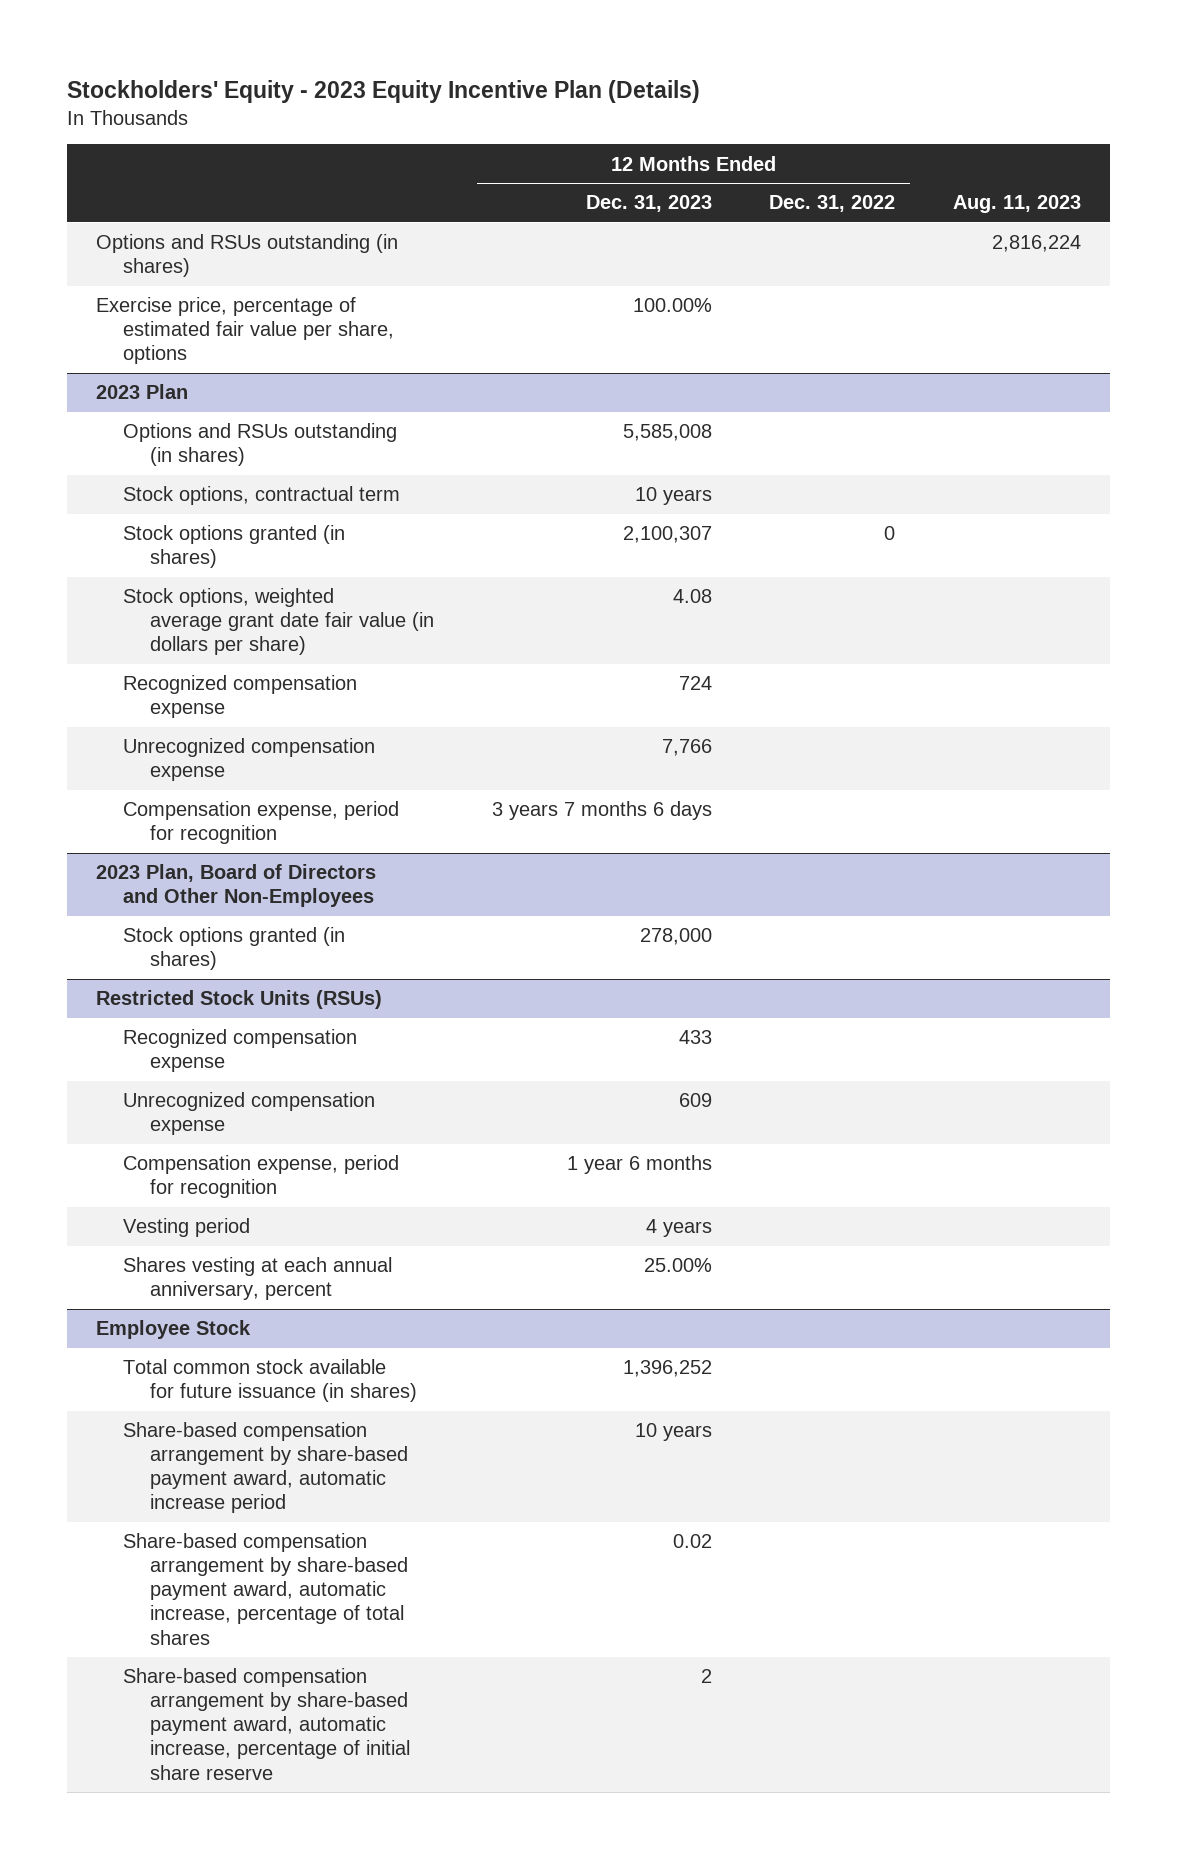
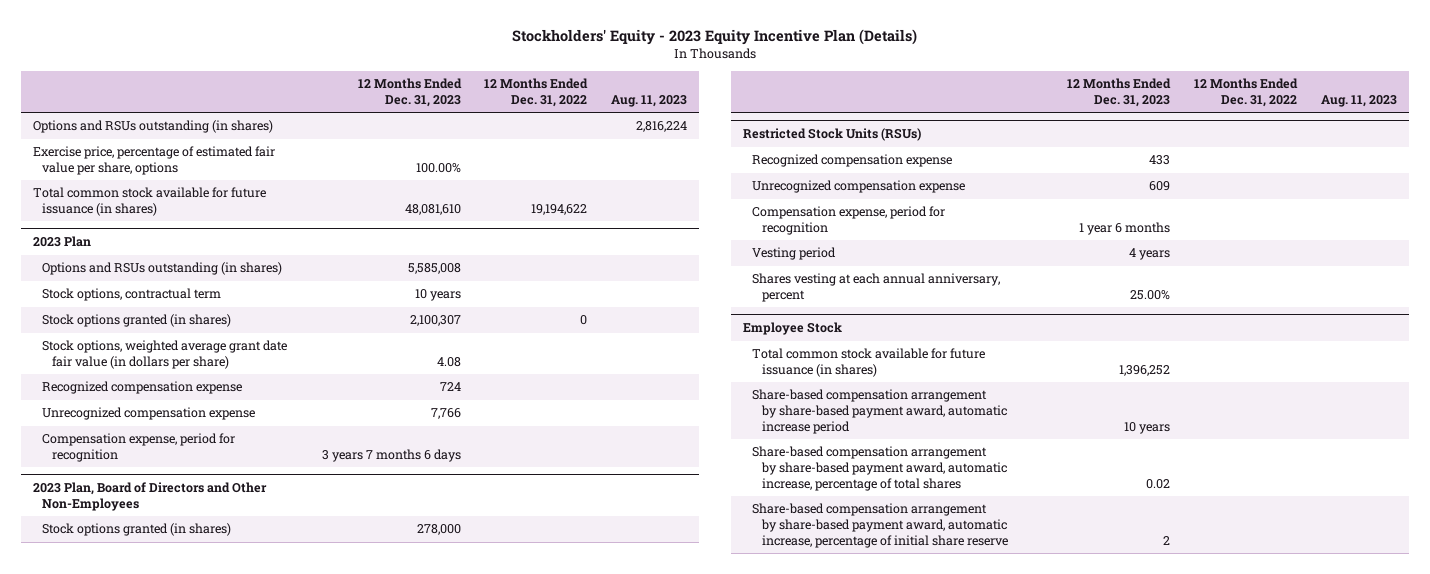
+ Total common stock available for future issuance (in shares) | 48,081,610 | 19,194,622 |

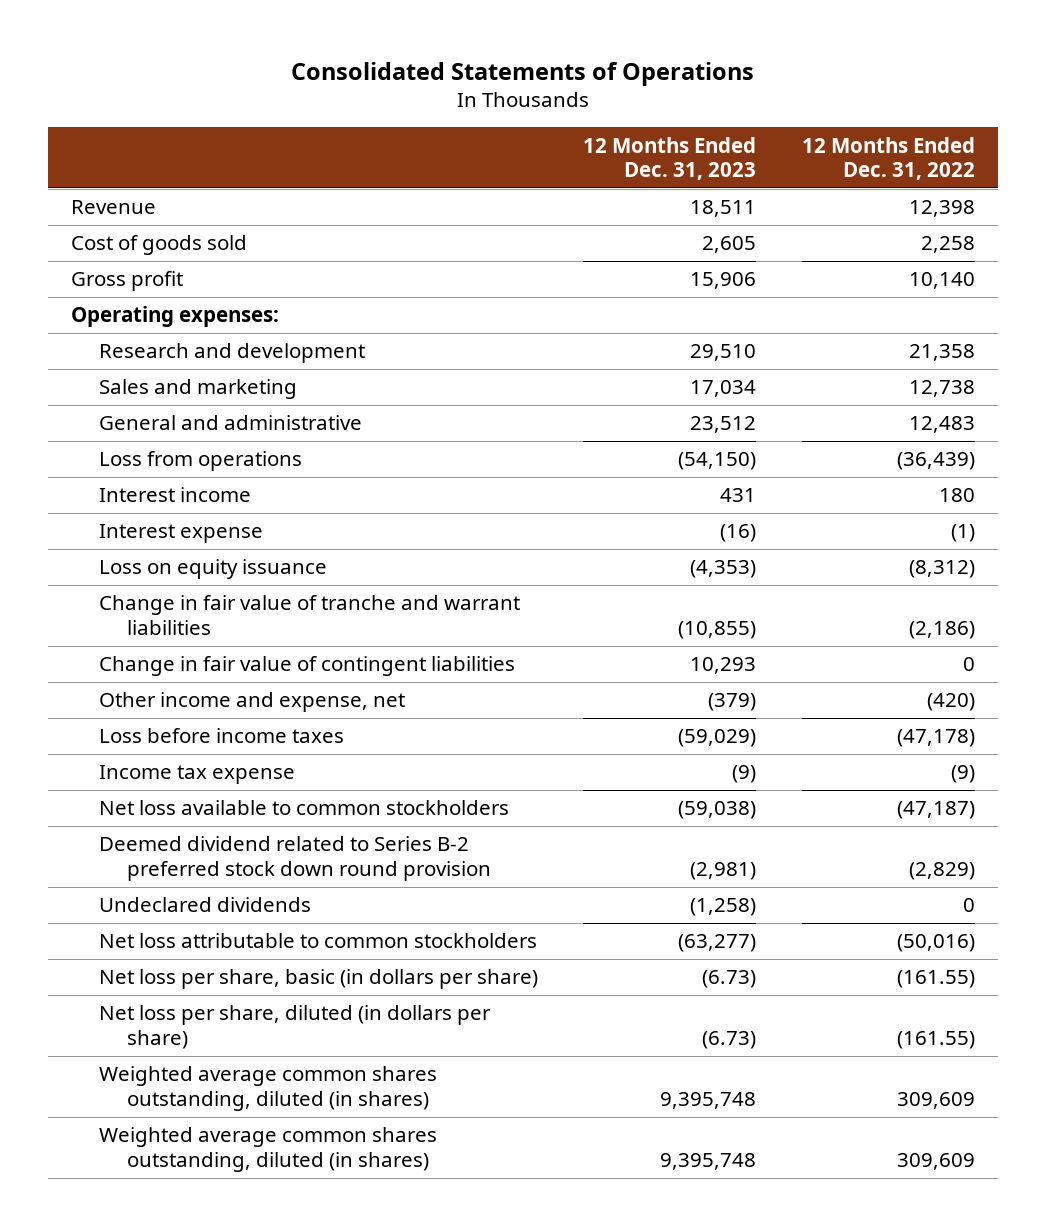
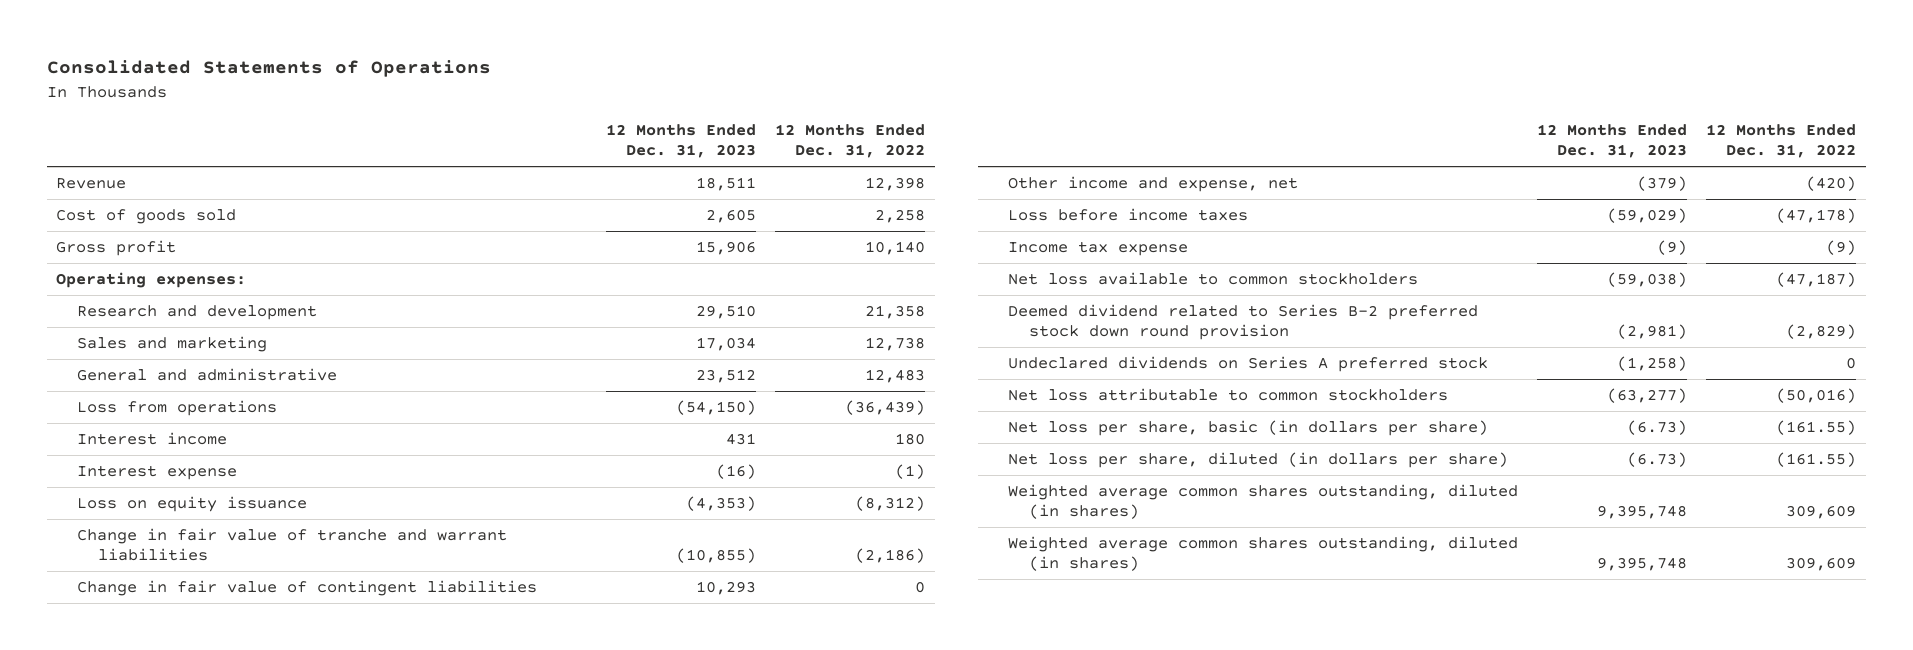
- Undeclared dividends | (1,258) | 0
+ Undeclared dividends on Series A preferred stock | (1,258) | 0

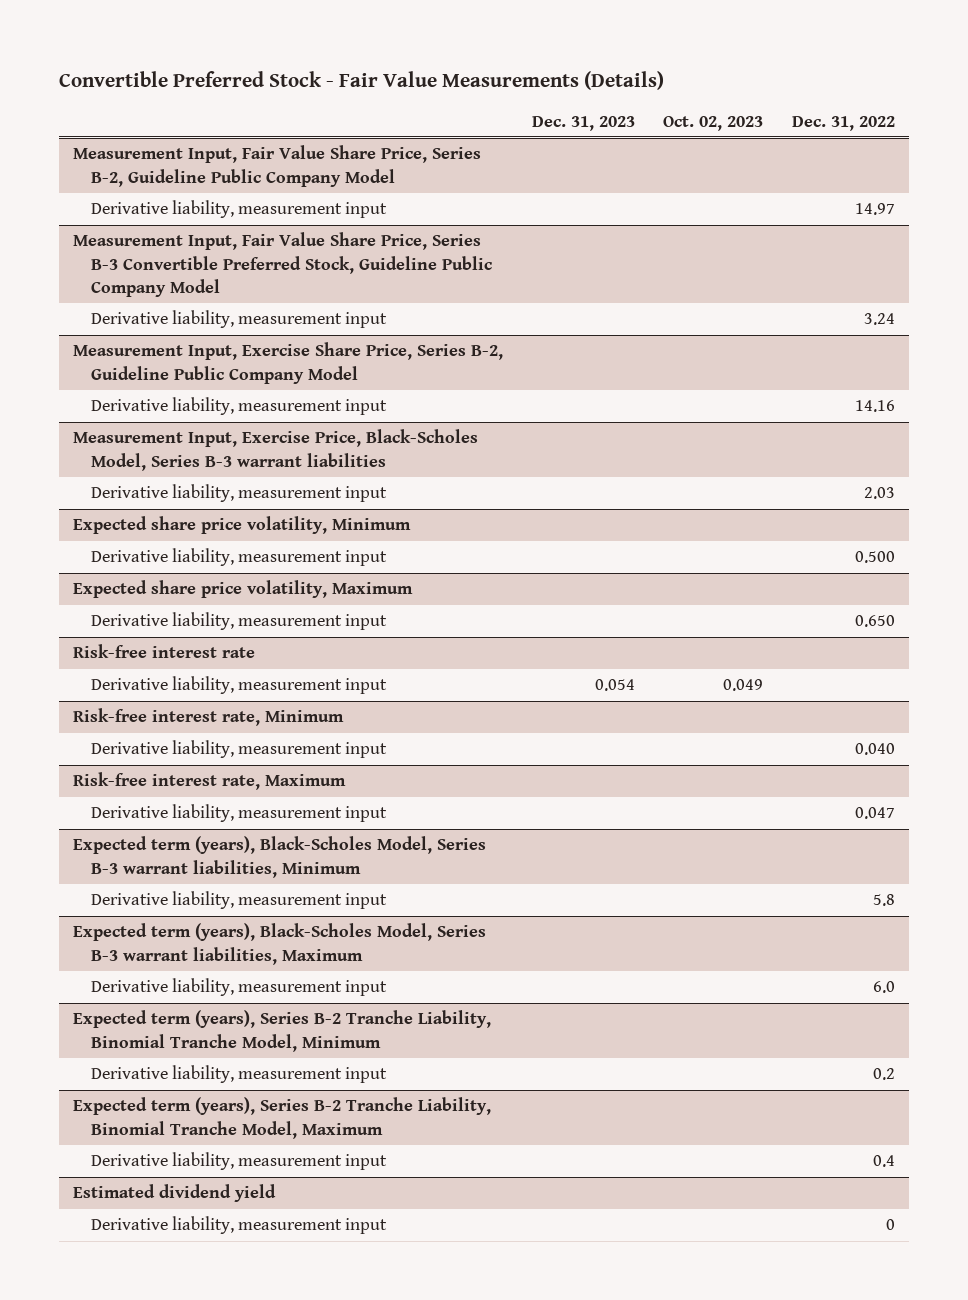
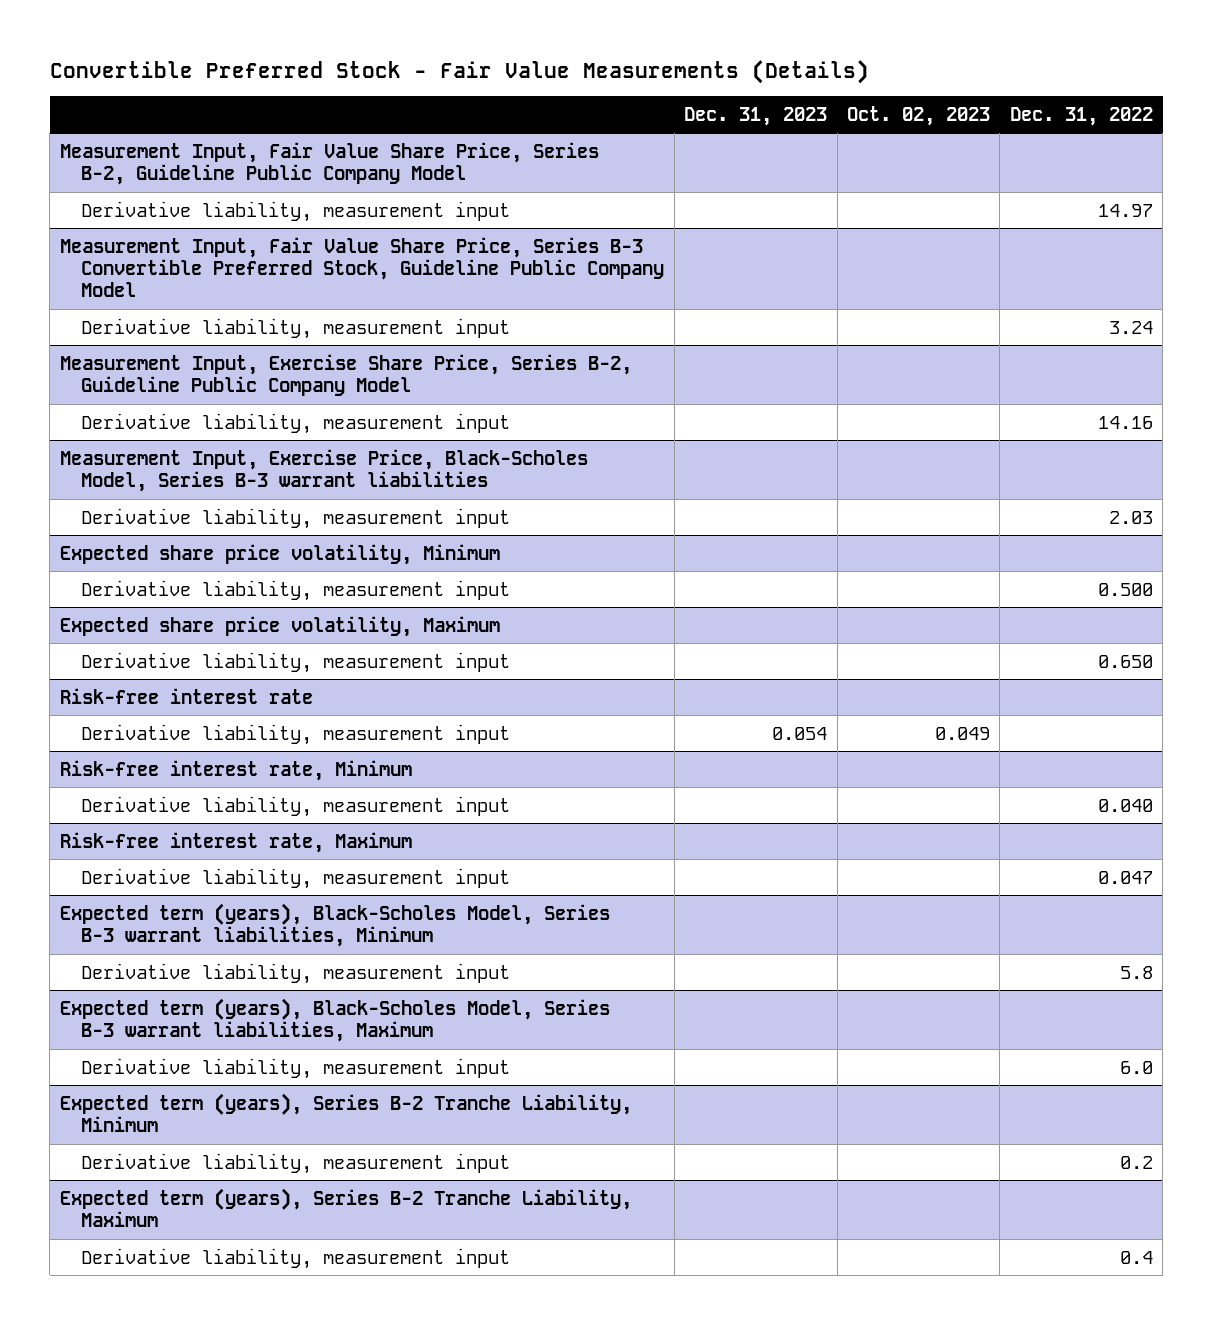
- Expected term (years), Series B-2 Tranche Liability, Binomial Tranche Model, Minimum
+ Expected term (years), Series B-2 Tranche Liability, Minimum
- Expected term (years), Series B-2 Tranche Liability, Binomial Tranche Model, Maximum
+ Expected term (years), Series B-2 Tranche Liability, Maximum
- Estimated dividend yield
- Derivative liability, measurement input | | | 0

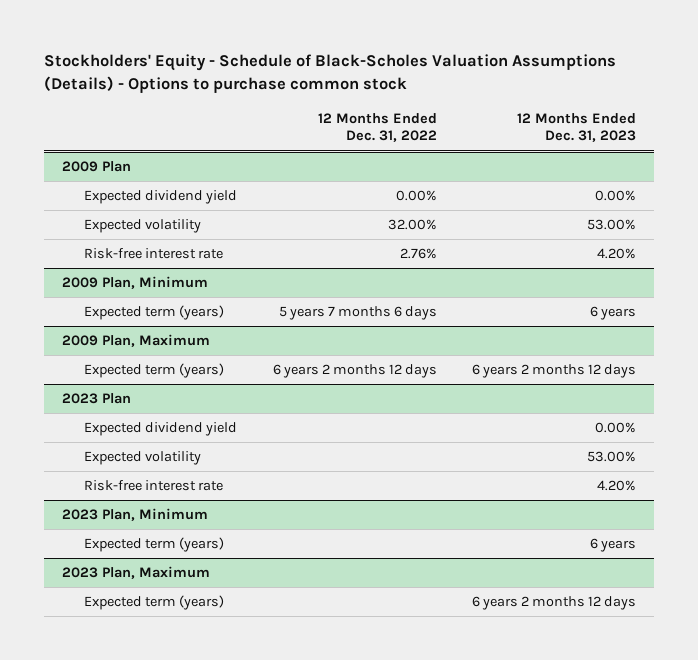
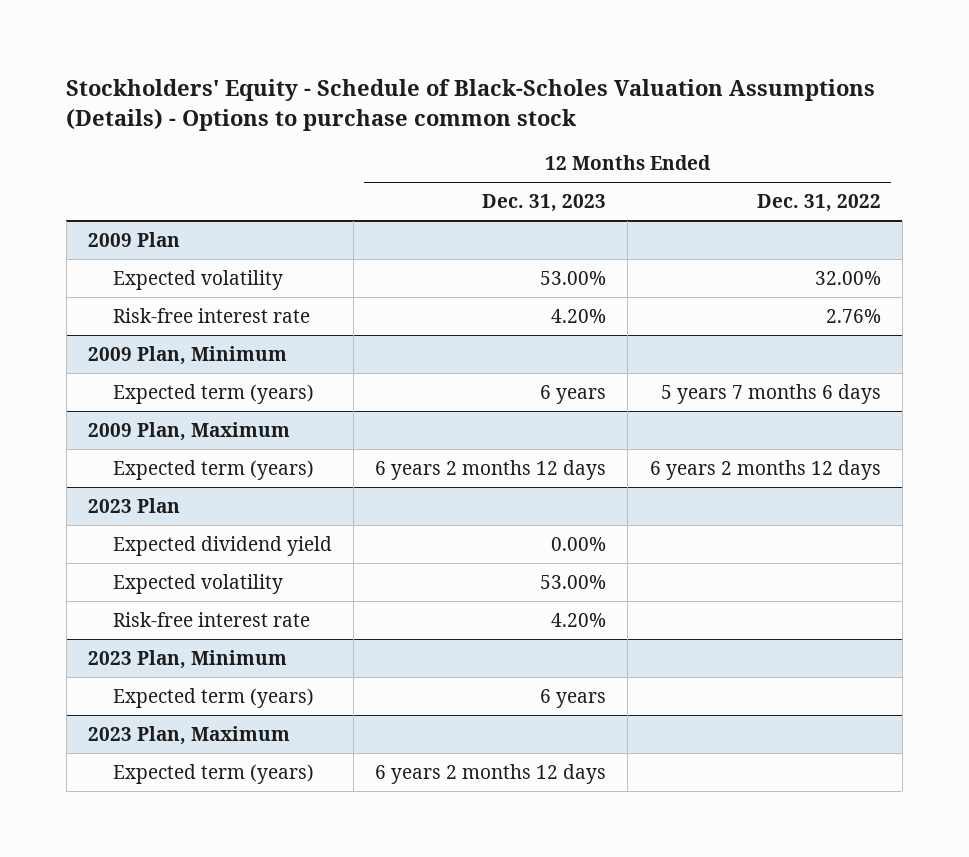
- | 12 Months Ended Dec. 31, 2022 | 12 Months Ended Dec. 31, 2023
+ | 12 Months Ended Dec. 31, 2023 | 12 Months Ended Dec. 31, 2022
@ 2009 Plan
- Expected dividend yield | 0.00% | 0.00%

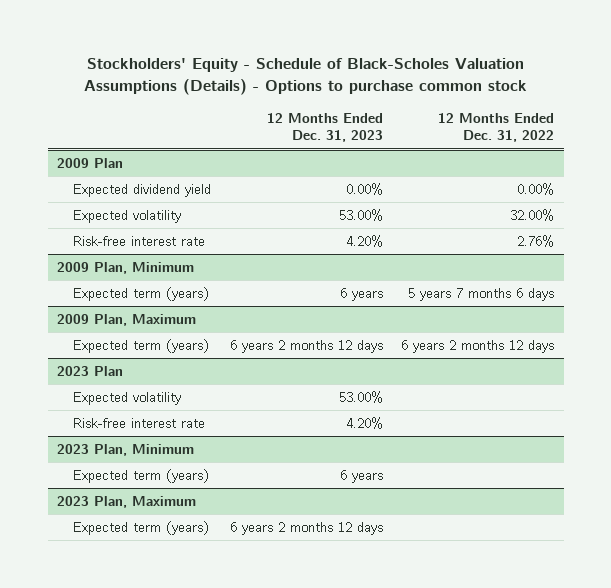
@ 2009 Plan
+ Expected dividend yield | 0.00% | 0.00%
@ 2023 Plan
- Expected dividend yield | 0.00% |

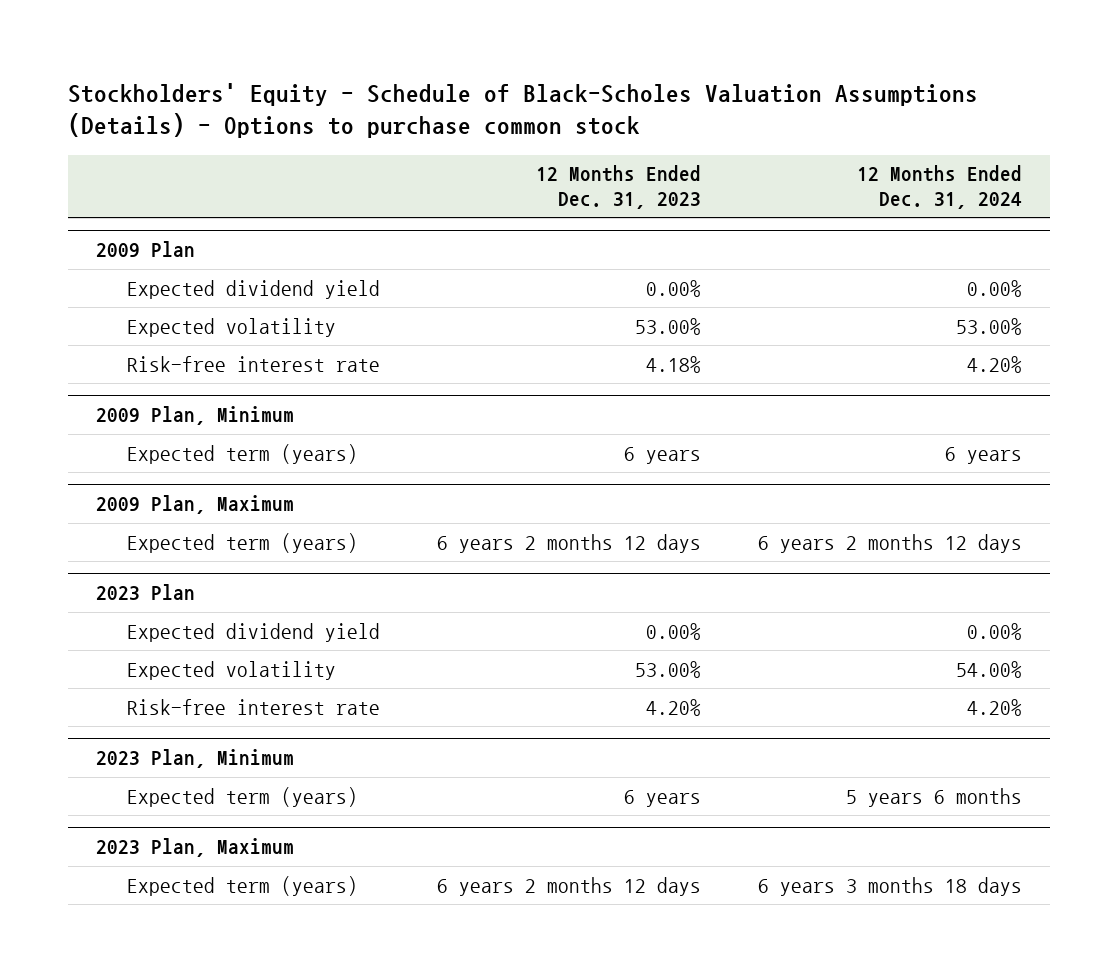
- | 12 Months Ended Dec. 31, 2023 | 12 Months Ended Dec. 31, 2022
+ | 12 Months Ended Dec. 31, 2023 | 12 Months Ended Dec. 31, 2024
@ 2009 Plan
- Risk-free interest rate | 4.20% | 2.76%
+ Risk-free interest rate | 4.18% | 4.20%
@ 2023 Plan
+ Expected dividend yield | 0.00% | 0.00%

